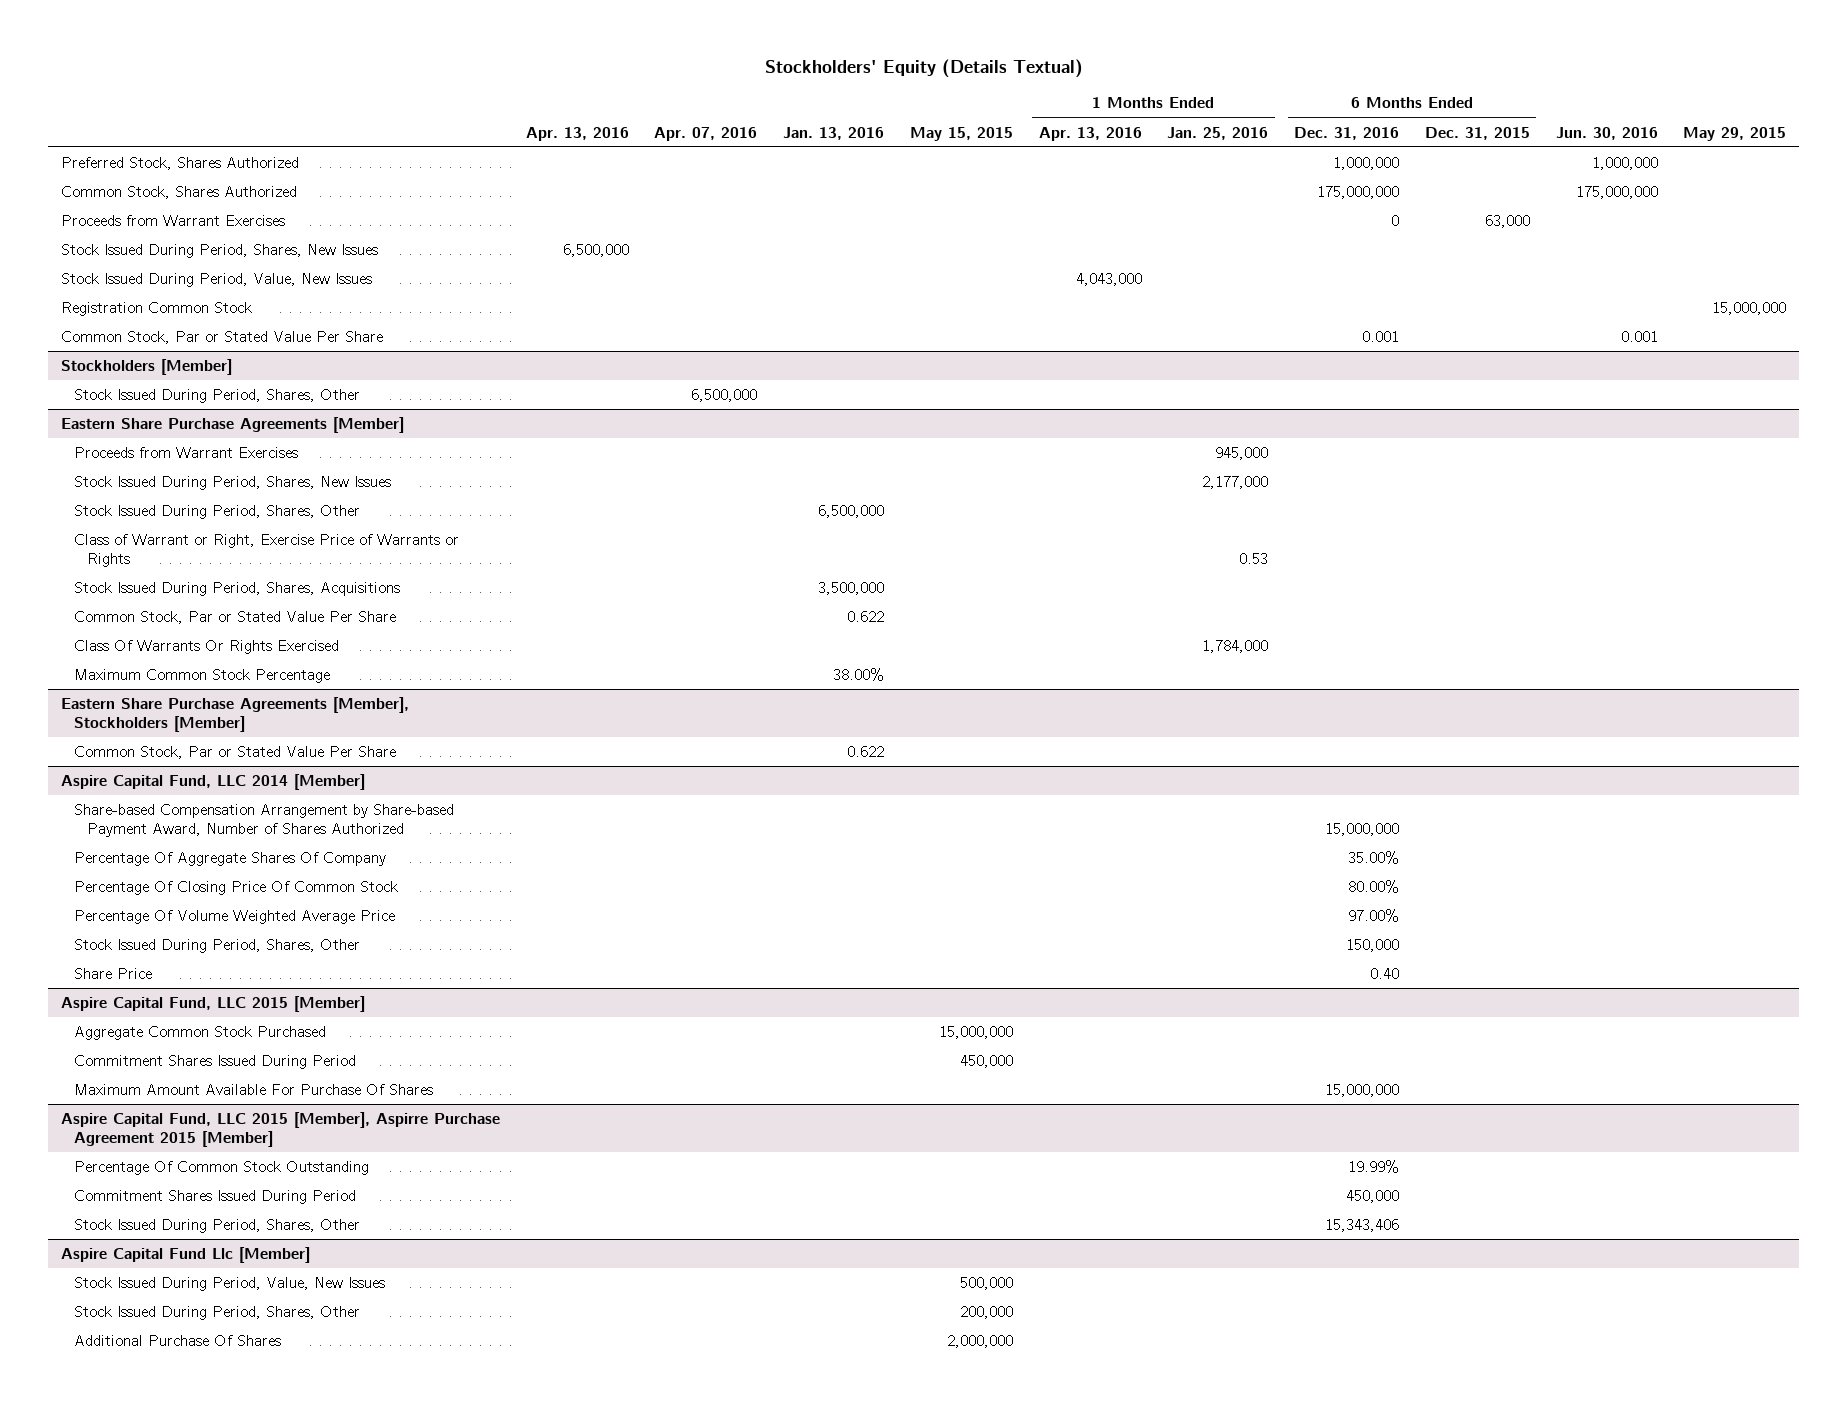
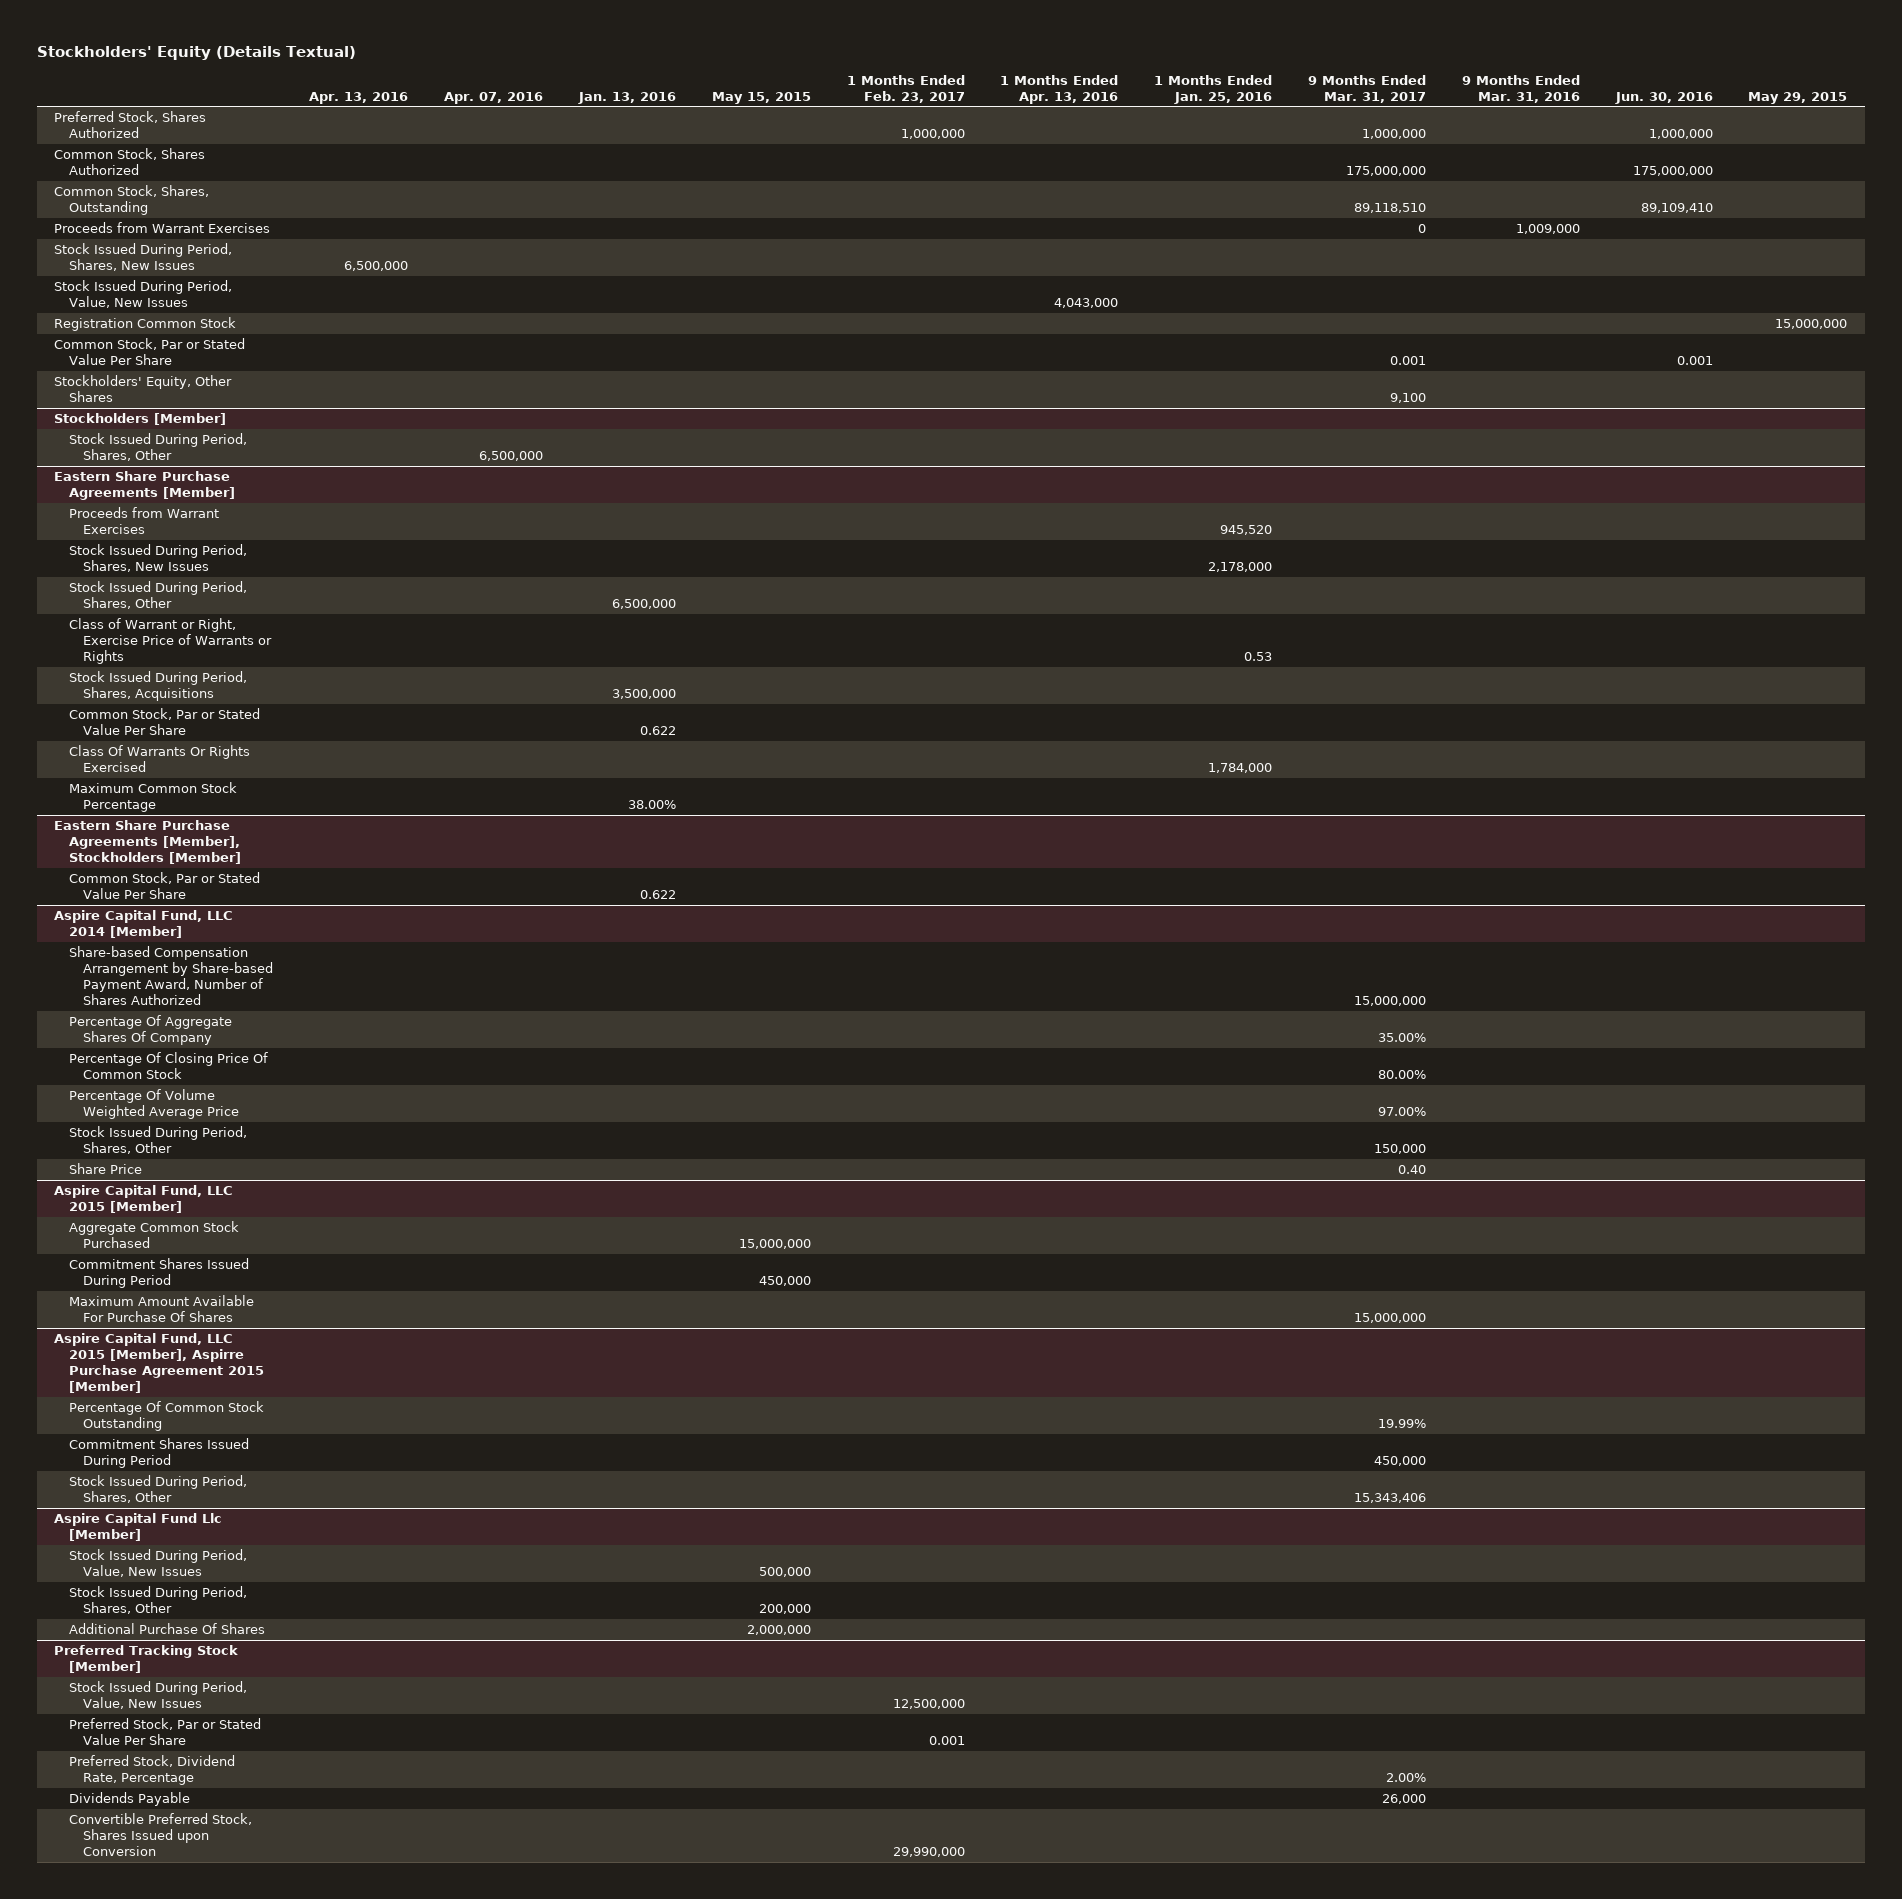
- | Apr. 13, 2016 | Apr. 07, 2016 | Jan. 13, 2016 | May 15, 2015 | 1 Months Ended Apr. 13, 2016 | 1 Months Ended Jan. 25, 2016 | 6 Months Ended Dec. 31, 2016 | 6 Months Ended Dec. 31, 2015 | Jun. 30, 2016 | May 29, 2015
+ | Apr. 13, 2016 | Apr. 07, 2016 | Jan. 13, 2016 | May 15, 2015 | 1 Months Ended Feb. 23, 2017 | 1 Months Ended Apr. 13, 2016 | 1 Months Ended Jan. 25, 2016 | 9 Months Ended Mar. 31, 2017 | 9 Months Ended Mar. 31, 2016 | Jun. 30, 2016 | May 29, 2015
+ Common Stock, Shares, Outstanding | | | | | | | | 89,118,510 | | 89,109,410 |
+ Stockholders' Equity, Other Shares | | | | | | | | 9,100 | | |
@ Eastern Share Purchase Agreements [Member]
- Proceeds from Warrant Exercises | | | | | | 945,000 | | | |
- Stock Issued During Period, Shares, New Issues | | | | | | 2,177,000 | | | |
+ Proceeds from Warrant Exercises | | | | | | | 945,520 | | | |
+ Stock Issued During Period, Shares, New Issues | | | | | | | 2,178,000 | | | |
+ Preferred Tracking Stock [Member]
+ Stock Issued During Period, Value, New Issues | | | | | 12,500,000 | | | | | |
+ Preferred Stock, Par or Stated Value Per Share | | | | | 0.001 | | | | | |
+ Preferred Stock, Dividend Rate, Percentage | | | | | | | | 2.00% | | |
+ Dividends Payable | | | | | | | | 26,000 | | |
+ Convertible Preferred Stock, Shares Issued upon Conversion | | | | | 29,990,000 | | | | | |

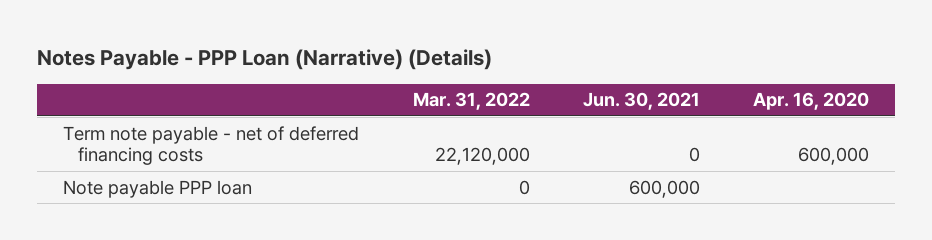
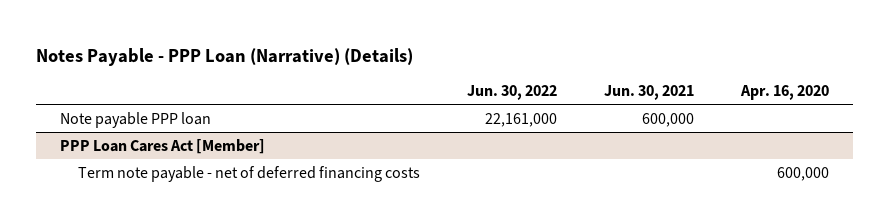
- | Mar. 31, 2022 | Jun. 30, 2021 | Apr. 16, 2020
+ | Jun. 30, 2022 | Jun. 30, 2021 | Apr. 16, 2020
- Term note payable - net of deferred financing costs | 22,120,000 | 0 | 600,000
+ PPP Loan Cares Act [Member]
+ Term note payable - net of deferred financing costs | | | 600,000

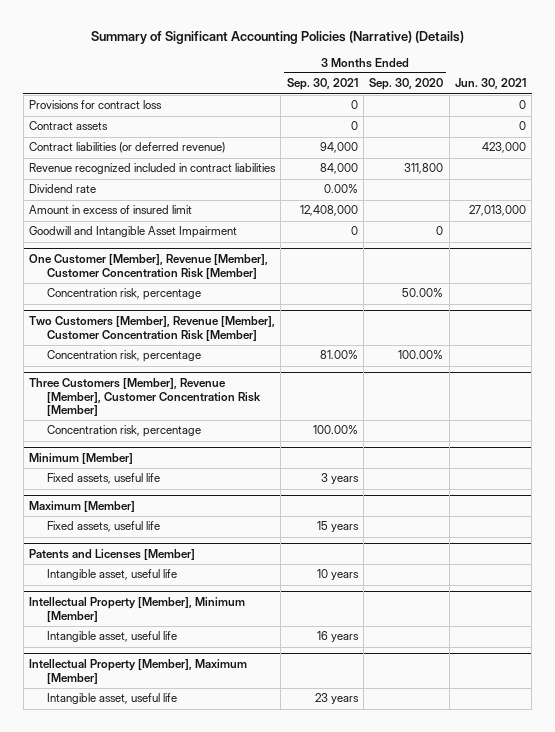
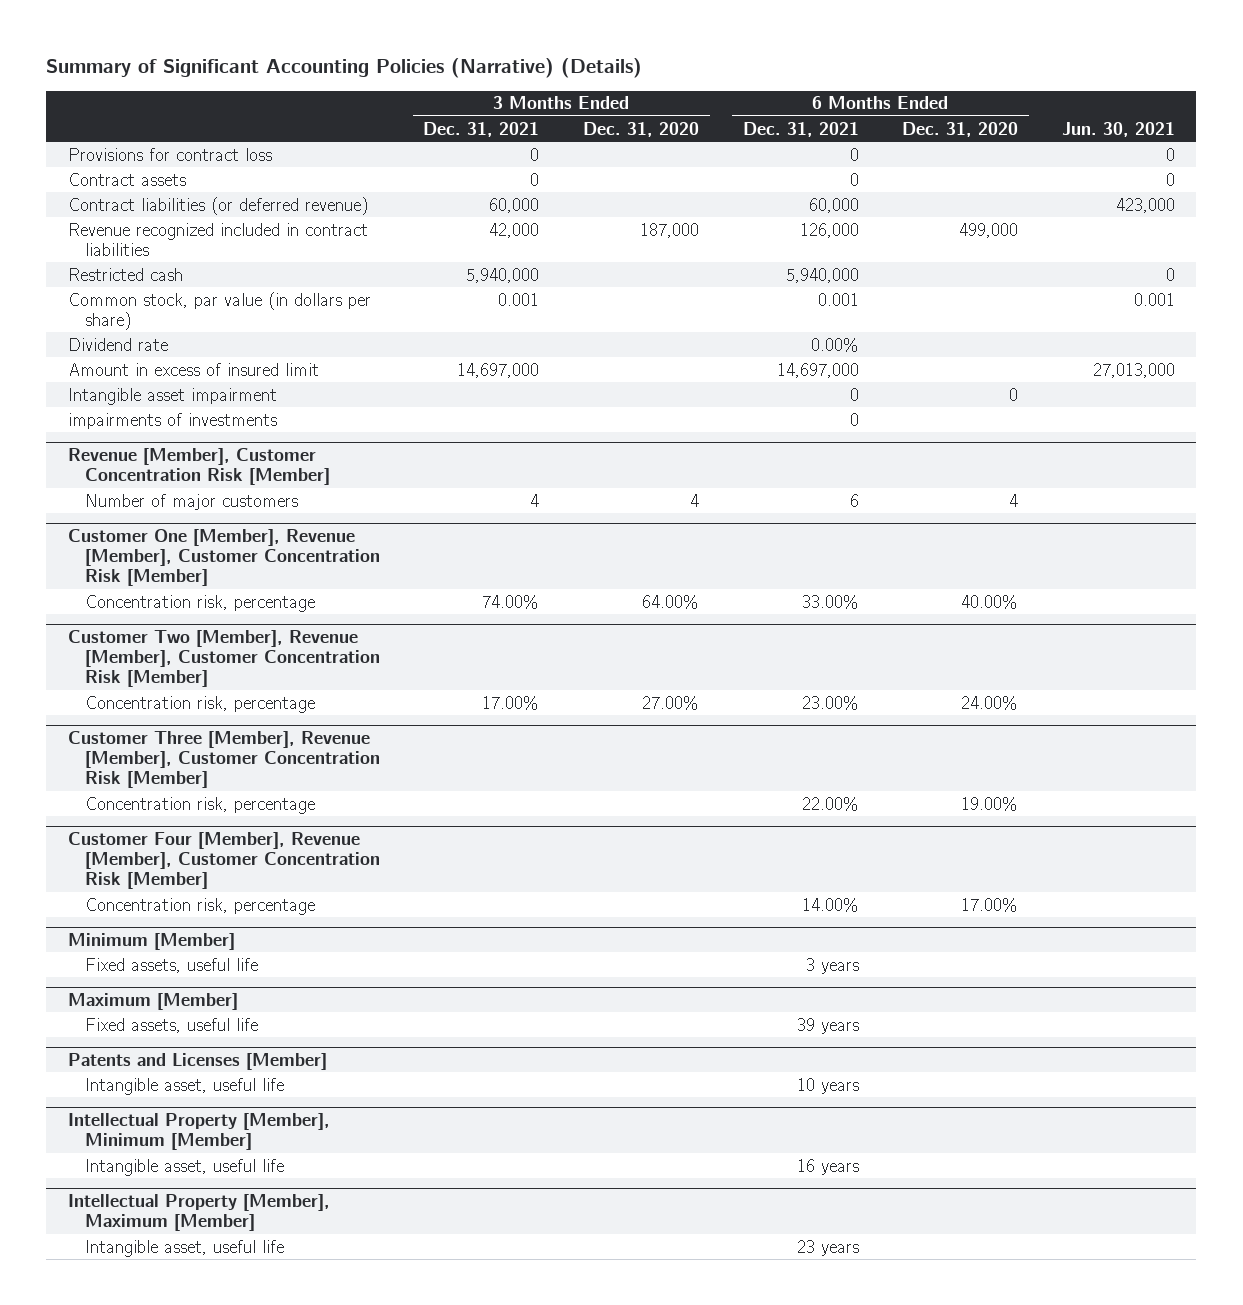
- | 3 Months Ended Sep. 30, 2021 | 3 Months Ended Sep. 30, 2020 | Jun. 30, 2021
+ | 3 Months Ended Dec. 31, 2021 | 3 Months Ended Dec. 31, 2020 | 6 Months Ended Dec. 31, 2021 | 6 Months Ended Dec. 31, 2020 | Jun. 30, 2021
+ Restricted cash | 5,940,000 | | 5,940,000 | | 0
+ Common stock, par value (in dollars per share) | 0.001 | | 0.001 | | 0.001
- Goodwill and Intangible Asset Impairment | 0 | 0 |
- One Customer [Member], Revenue [Member], Customer Concentration Risk [Member]
+ Intangible asset impairment | | | 0 | 0 |
+ impairments of investments | | | 0 | |
+ Revenue [Member], Customer Concentration Risk [Member]
+ Number of major customers | 4 | 4 | 6 | 4 |
+ Customer One [Member], Revenue [Member], Customer Concentration Risk [Member]
- Two Customers [Member], Revenue [Member], Customer Concentration Risk [Member]
+ Customer Two [Member], Revenue [Member], Customer Concentration Risk [Member]
- Three Customers [Member], Revenue [Member], Customer Concentration Risk [Member]
+ Customer Three [Member], Revenue [Member], Customer Concentration Risk [Member]
+ Customer Four [Member], Revenue [Member], Customer Concentration Risk [Member]
+ Concentration risk, percentage | | | 14.00% | 17.00% |

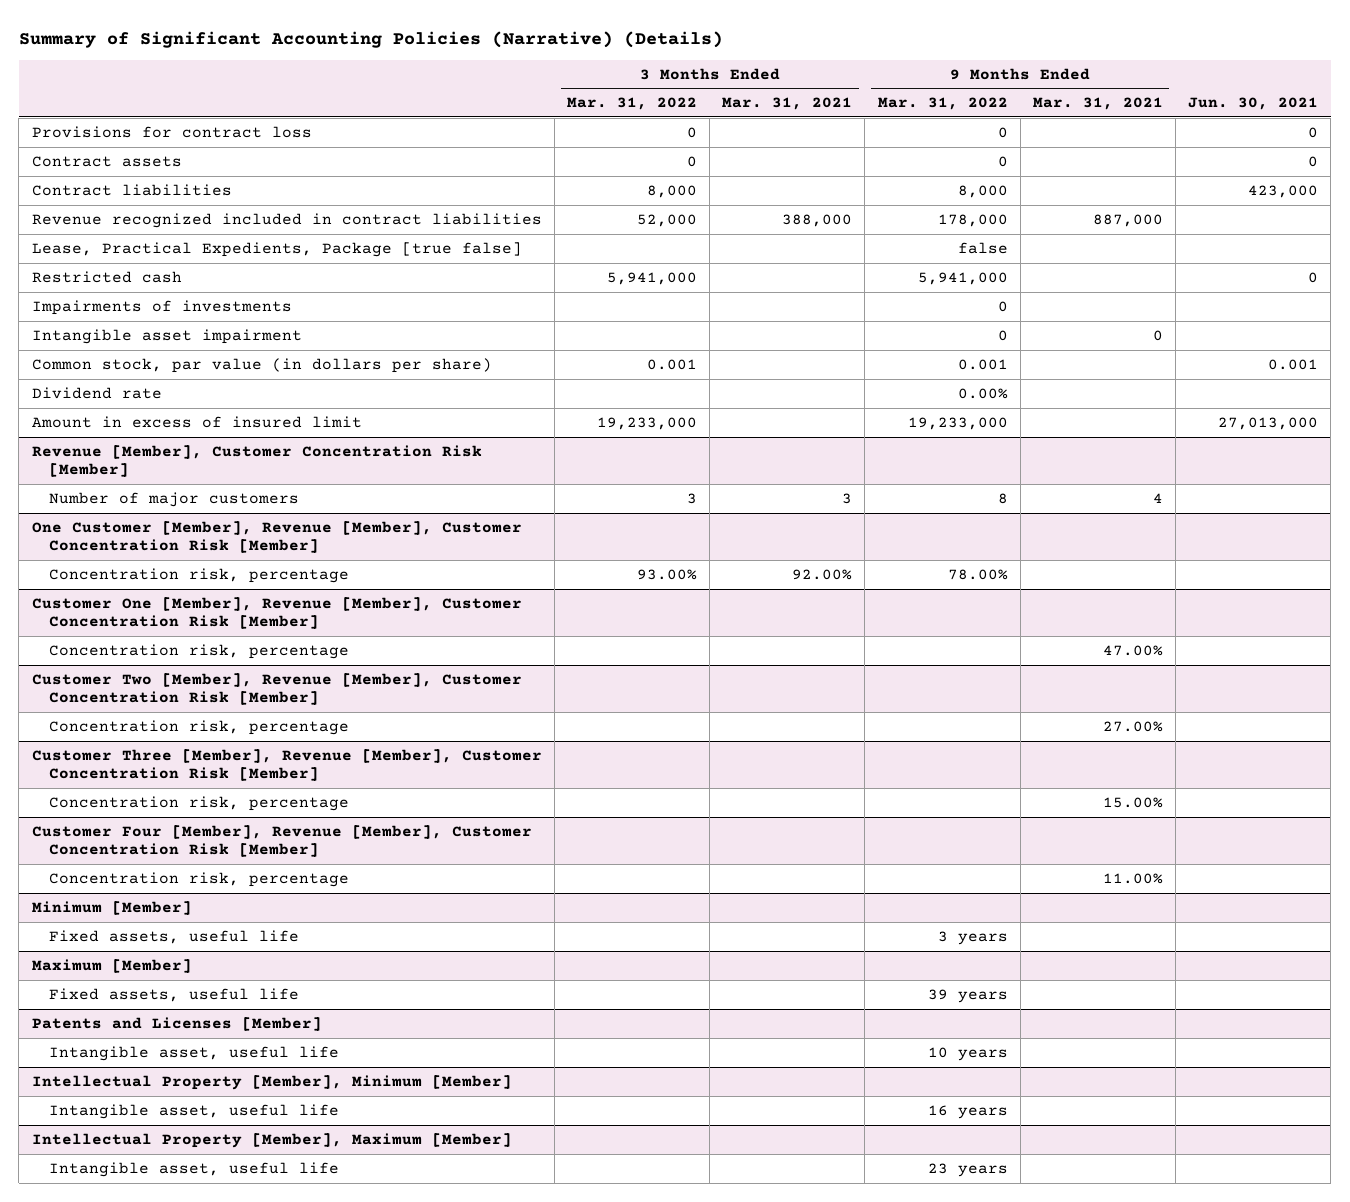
- | 3 Months Ended Dec. 31, 2021 | 3 Months Ended Dec. 31, 2020 | 6 Months Ended Dec. 31, 2021 | 6 Months Ended Dec. 31, 2020 | Jun. 30, 2021
+ | 3 Months Ended Mar. 31, 2022 | 3 Months Ended Mar. 31, 2021 | 9 Months Ended Mar. 31, 2022 | 9 Months Ended Mar. 31, 2021 | Jun. 30, 2021
- Contract liabilities (or deferred revenue) | 60,000 | | 60,000 | | 423,000
+ Contract liabilities | 8,000 | | 8,000 | | 423,000
+ Lease, Practical Expedients, Package [true false] | | | false | |
+ Impairments of investments | | | 0 | |
moved up: Intangible asset impairment | | | 0 | 0 |
- impairments of investments | | | 0 | |
+ One Customer [Member], Revenue [Member], Customer Concentration Risk [Member]
+ Concentration risk, percentage | 93.00% | 92.00% | 78.00% | |

